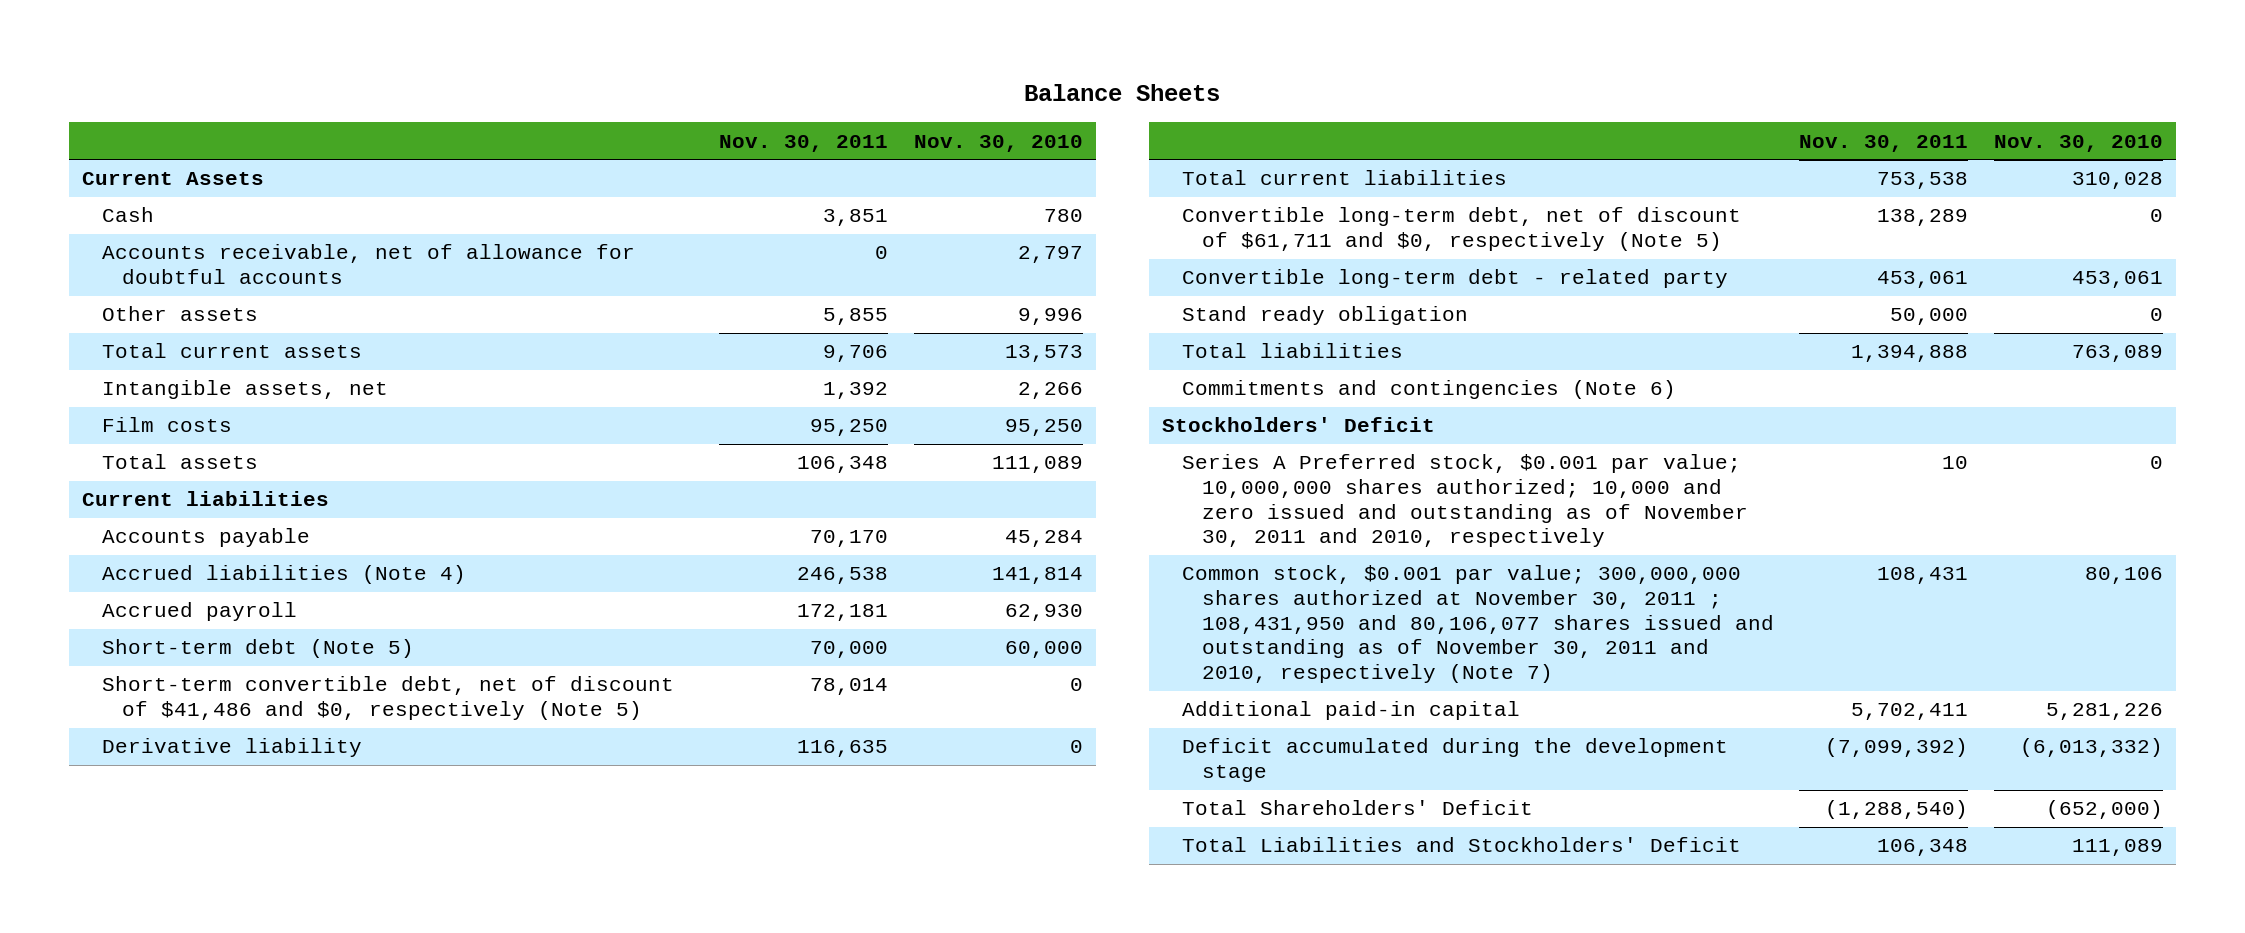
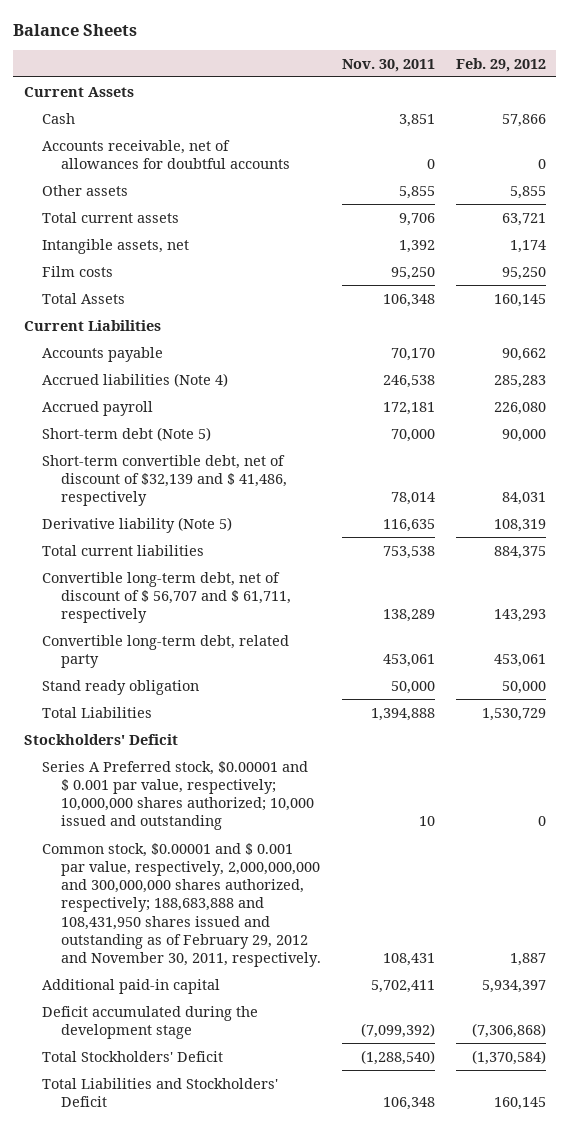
- | Nov. 30, 2011 | Nov. 30, 2010
+ | Nov. 30, 2011 | Feb. 29, 2012
- Accounts receivable, net of allowance for doubtful accounts | 0 | 2,797
+ Accounts receivable, net of allowances for doubtful accounts | 0 | 0
- Total assets | 106,348 | 111,089
- Current liabilities
+ Total Assets | 106,348 | 160,145
+ Current Liabilities
- Short-term convertible debt, net of discount of $41,486 and $0, respectively (Note 5) | 78,014 | 0
- Derivative liability | 116,635 | 0
+ Short-term convertible debt, net of discount of $32,139 and $ 41,486, respectively | 78,014 | 84,031
+ Derivative liability (Note 5) | 116,635 | 108,319
- Convertible long-term debt, net of discount of $61,711 and $0, respectively (Note 5) | 138,289 | 0
- Convertible long-term debt - related party | 453,061 | 453,061
+ Convertible long-term debt, net of discount of $ 56,707 and $ 61,711, respectively | 138,289 | 143,293
+ Convertible long-term debt, related party | 453,061 | 453,061
- Total liabilities | 1,394,888 | 763,089
- Commitments and contingencies (Note 6)
+ Total Liabilities | 1,394,888 | 1,530,729
- Series A Preferred stock, $0.001 par value; 10,000,000 shares authorized; 10,000 and zero issued and outstanding as of November 30, 2011 and 2010, respectively | 10 | 0
- Common stock, $0.001 par value; 300,000,000 shares authorized at November 30, 2011 ; 108,431,950 and 80,106,077 shares issued and outstanding as of November 30, 2011 and 2010, respectively (Note 7) | 108,431 | 80,106
+ Series A Preferred stock, $0.00001 and $ 0.001 par value, respectively; 10,000,000 shares authorized; 10,000 issued and outstanding | 10 | 0
+ Common stock, $0.00001 and $ 0.001 par value, respectively, 2,000,000,000 and 300,000,000 shares authorized, respectively; 188,683,888 and 108,431,950 shares issued and outstanding as of February 29, 2012 and November 30, 2011, respectively. | 108,431 | 1,887
- Total Shareholders' Deficit | (1,288,540) | (652,000)
+ Total Stockholders' Deficit | (1,288,540) | (1,370,584)

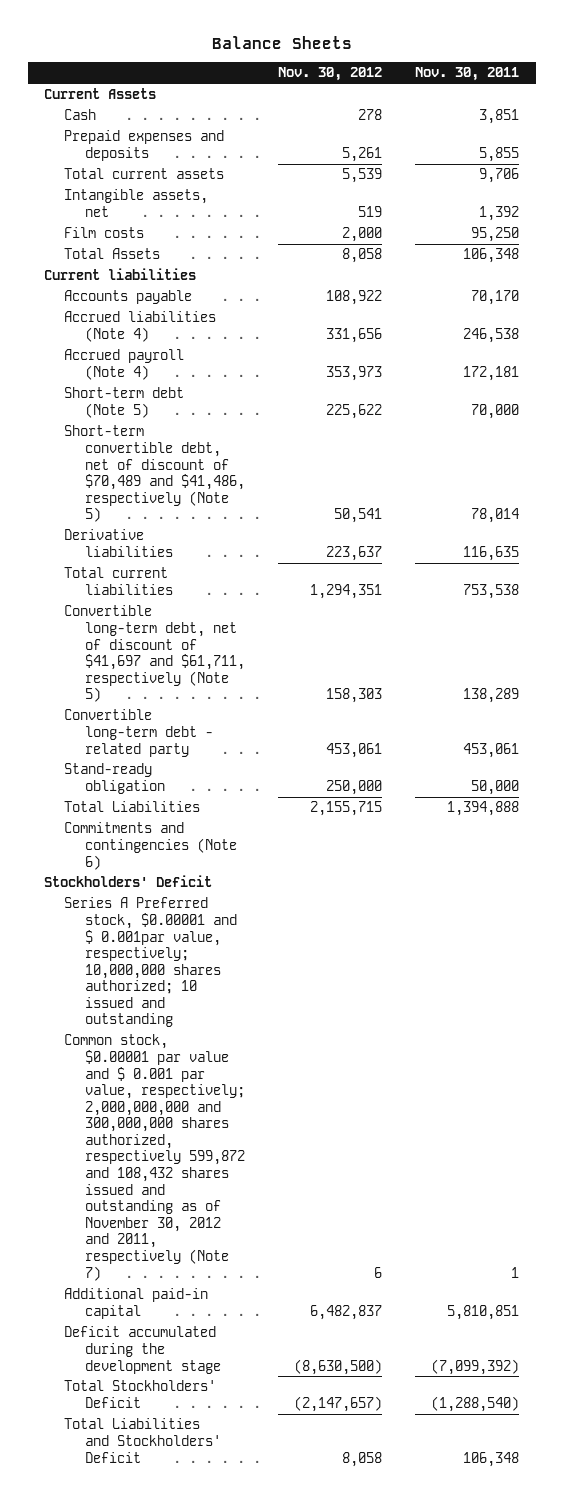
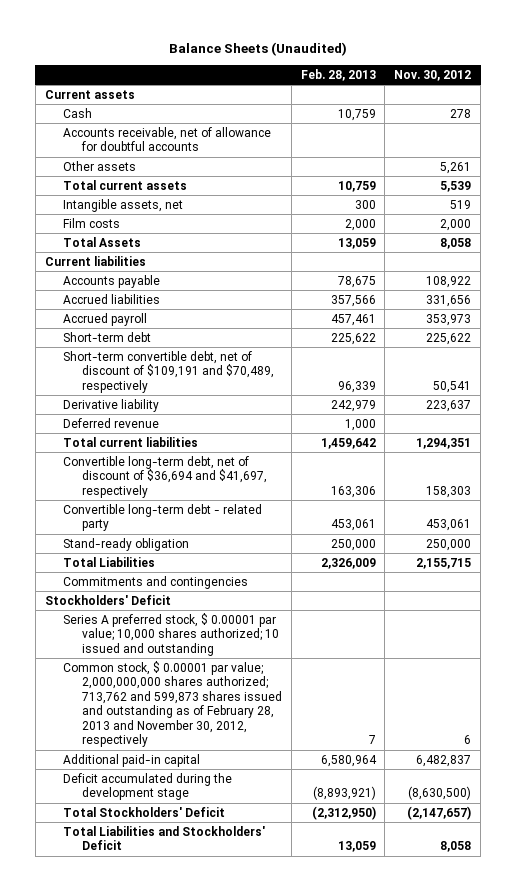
- Balance Sheets
+ Balance Sheets (Unaudited)
- | Nov. 30, 2012 | Nov. 30, 2011
+ | Feb. 28, 2013 | Nov. 30, 2012
- Current Assets
+ Current assets
- Prepaid expenses and deposits | 5,261 | 5,855
+ Accounts receivable, net of allowance for doubtful accounts
+ Other assets | | 5,261
- Accrued liabilities (Note 4) | 331,656 | 246,538
- Accrued payroll (Note 4) | 353,973 | 172,181
- Short-term debt (Note 5) | 225,622 | 70,000
- Short-term convertible debt, net of discount of $70,489 and $41,486, respectively (Note 5) | 50,541 | 78,014
- Derivative liabilities | 223,637 | 116,635
+ Accrued liabilities | 357,566 | 331,656
+ Accrued payroll | 457,461 | 353,973
+ Short-term debt | 225,622 | 225,622
+ Short-term convertible debt, net of discount of $109,191 and $70,489, respectively | 96,339 | 50,541
+ Derivative liability | 242,979 | 223,637
+ Deferred revenue | 1,000 |
- Convertible long-term debt, net of discount of $41,697 and $61,711, respectively (Note 5) | 158,303 | 138,289
+ Convertible long-term debt, net of discount of $36,694 and $41,697, respectively | 163,306 | 158,303
- Commitments and contingencies (Note 6)
+ Commitments and contingencies
- Series A Preferred stock, $0.00001 and $ 0.001par value, respectively; 10,000,000 shares authorized; 10 issued and outstanding
- Common stock, $0.00001 par value and $ 0.001 par value, respectively; 2,000,000,000 and 300,000,000 shares authorized, respectively 599,872 and 108,432 shares issued and outstanding as of November 30, 2012 and 2011, respectively (Note 7) | 6 | 1
+ Series A preferred stock, $ 0.00001 par value; 10,000 shares authorized; 10 issued and outstanding
+ Common stock, $ 0.00001 par value; 2,000,000,000 shares authorized; 713,762 and 599,873 shares issued and outstanding as of February 28, 2013 and November 30, 2012, respectively | 7 | 6

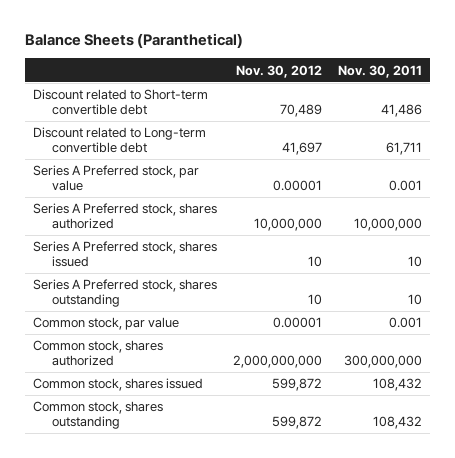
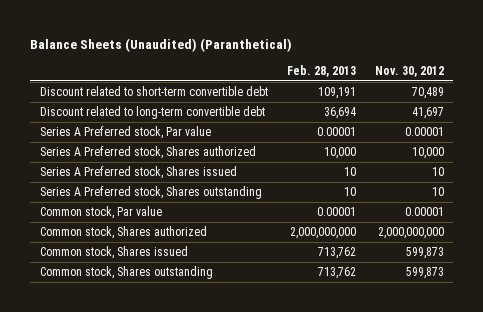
- Balance Sheets (Paranthetical)
+ Balance Sheets (Unaudited) (Paranthetical)
- | Nov. 30, 2012 | Nov. 30, 2011
+ | Feb. 28, 2013 | Nov. 30, 2012
- Discount related to Short-term convertible debt | 70,489 | 41,486
- Discount related to Long-term convertible debt | 41,697 | 61,711
- Series A Preferred stock, par value | 0.00001 | 0.001
- Series A Preferred stock, shares authorized | 10,000,000 | 10,000,000
- Series A Preferred stock, shares issued | 10 | 10
- Series A Preferred stock, shares outstanding | 10 | 10
- Common stock, par value | 0.00001 | 0.001
- Common stock, shares authorized | 2,000,000,000 | 300,000,000
- Common stock, shares issued | 599,872 | 108,432
- Common stock, shares outstanding | 599,872 | 108,432
+ Discount related to short-term convertible debt | 109,191 | 70,489
+ Discount related to long-term convertible debt | 36,694 | 41,697
+ Series A Preferred stock, Par value | 0.00001 | 0.00001
+ Series A Preferred stock, Shares authorized | 10,000 | 10,000
+ Series A Preferred stock, Shares issued | 10 | 10
+ Series A Preferred stock, Shares outstanding | 10 | 10
+ Common stock, Par value | 0.00001 | 0.00001
+ Common stock, Shares authorized | 2,000,000,000 | 2,000,000,000
+ Common stock, Shares issued | 713,762 | 599,873
+ Common stock, Shares outstanding | 713,762 | 599,873

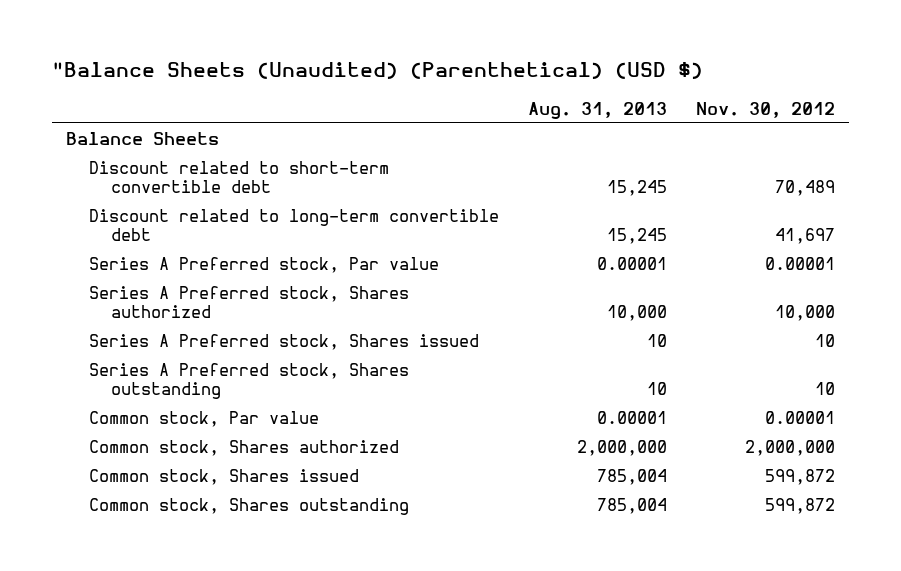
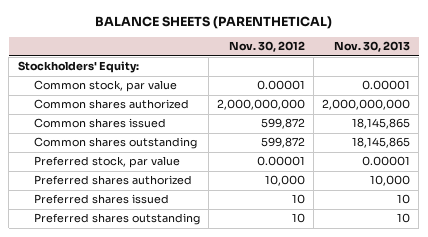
- "Balance Sheets (Unaudited) (Parenthetical) (USD $)
+ BALANCE SHEETS (PARENTHETICAL)
- | Aug. 31, 2013 | Nov. 30, 2012
+ | Nov. 30, 2012 | Nov. 30, 2013
- Balance Sheets
- Discount related to short-term convertible debt | 15,245 | 70,489
- Discount related to long-term convertible debt | 15,245 | 41,697
- Series A Preferred stock, Par value | 0.00001 | 0.00001
- Series A Preferred stock, Shares authorized | 10,000 | 10,000
- Series A Preferred stock, Shares issued | 10 | 10
- Series A Preferred stock, Shares outstanding | 10 | 10
- Common stock, Par value | 0.00001 | 0.00001
- Common stock, Shares authorized | 2,000,000 | 2,000,000
- Common stock, Shares issued | 785,004 | 599,872
- Common stock, Shares outstanding | 785,004 | 599,872
+ Stockholders' Equity:
+ Common stock, par value | 0.00001 | 0.00001
+ Common shares authorized | 2,000,000,000 | 2,000,000,000
+ Common shares issued | 599,872 | 18,145,865
+ Common shares outstanding | 599,872 | 18,145,865
+ Preferred stock, par value | 0.00001 | 0.00001
+ Preferred shares authorized | 10,000 | 10,000
+ Preferred shares issued | 10 | 10
+ Preferred shares outstanding | 10 | 10

